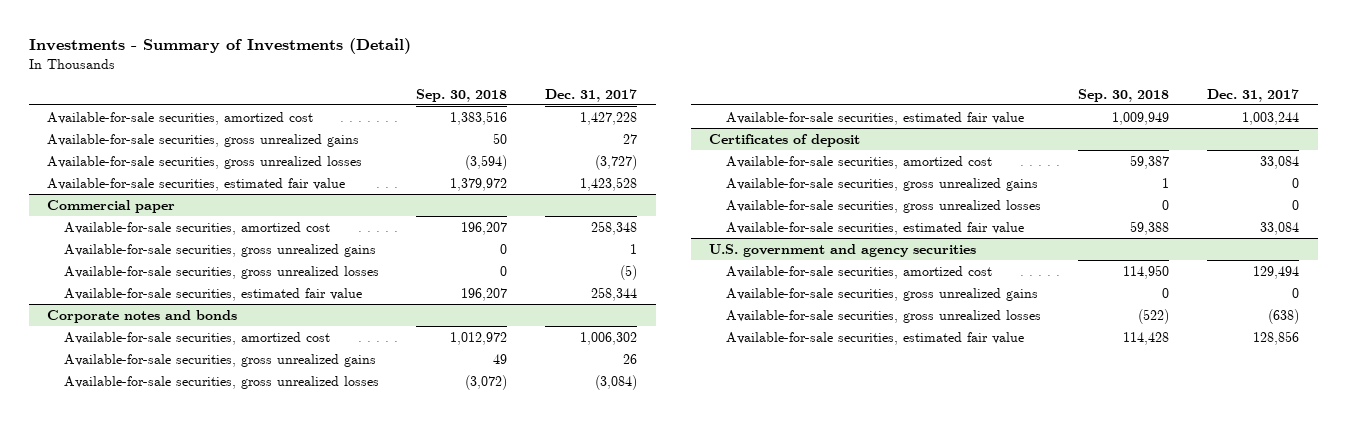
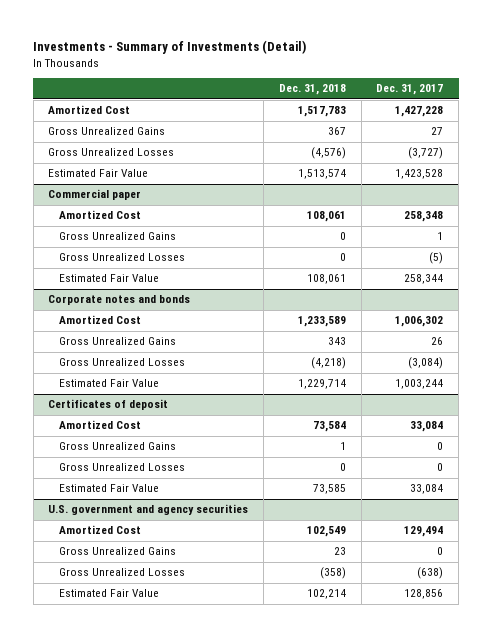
- | Sep. 30, 2018 | Dec. 31, 2017
+ | Dec. 31, 2018 | Dec. 31, 2017
- Available-for-sale securities, amortized cost | 1,383,516 | 1,427,228
- Available-for-sale securities, gross unrealized gains | 50 | 27
- Available-for-sale securities, gross unrealized losses | (3,594) | (3,727)
- Available-for-sale securities, estimated fair value | 1,379,972 | 1,423,528
+ Amortized Cost | 1,517,783 | 1,427,228
+ Gross Unrealized Gains | 367 | 27
+ Gross Unrealized Losses | (4,576) | (3,727)
+ Estimated Fair Value | 1,513,574 | 1,423,528
@ Commercial paper
- Available-for-sale securities, amortized cost | 196,207 | 258,348
- Available-for-sale securities, gross unrealized gains | 0 | 1
- Available-for-sale securities, gross unrealized losses | 0 | (5)
- Available-for-sale securities, estimated fair value | 196,207 | 258,344
+ Amortized Cost | 108,061 | 258,348
+ Gross Unrealized Gains | 0 | 1
+ Gross Unrealized Losses | 0 | (5)
+ Estimated Fair Value | 108,061 | 258,344
@ Corporate notes and bonds
- Available-for-sale securities, amortized cost | 1,012,972 | 1,006,302
- Available-for-sale securities, gross unrealized gains | 49 | 26
- Available-for-sale securities, gross unrealized losses | (3,072) | (3,084)
- Available-for-sale securities, estimated fair value | 1,009,949 | 1,003,244
+ Amortized Cost | 1,233,589 | 1,006,302
+ Gross Unrealized Gains | 343 | 26
+ Gross Unrealized Losses | (4,218) | (3,084)
+ Estimated Fair Value | 1,229,714 | 1,003,244
@ Certificates of deposit
- Available-for-sale securities, amortized cost | 59,387 | 33,084
- Available-for-sale securities, gross unrealized gains | 1 | 0
- Available-for-sale securities, gross unrealized losses | 0 | 0
- Available-for-sale securities, estimated fair value | 59,388 | 33,084
+ Amortized Cost | 73,584 | 33,084
+ Gross Unrealized Gains | 1 | 0
+ Gross Unrealized Losses | 0 | 0
+ Estimated Fair Value | 73,585 | 33,084
@ U.S. government and agency securities
- Available-for-sale securities, amortized cost | 114,950 | 129,494
- Available-for-sale securities, gross unrealized gains | 0 | 0
- Available-for-sale securities, gross unrealized losses | (522) | (638)
- Available-for-sale securities, estimated fair value | 114,428 | 128,856
+ Amortized Cost | 102,549 | 129,494
+ Gross Unrealized Gains | 23 | 0
+ Gross Unrealized Losses | (358) | (638)
+ Estimated Fair Value | 102,214 | 128,856

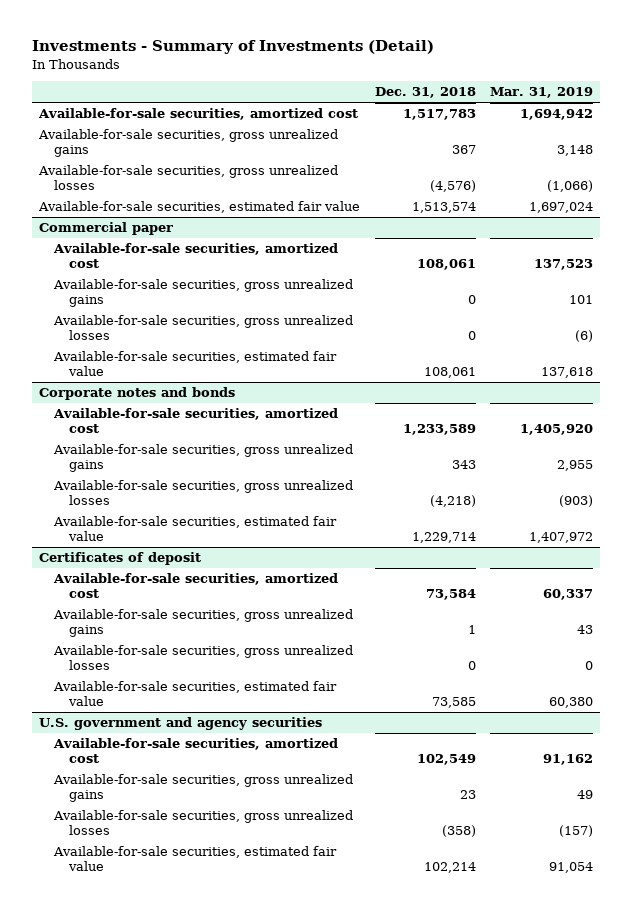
- | Dec. 31, 2018 | Dec. 31, 2017
+ | Dec. 31, 2018 | Mar. 31, 2019
- Amortized Cost | 1,517,783 | 1,427,228
- Gross Unrealized Gains | 367 | 27
- Gross Unrealized Losses | (4,576) | (3,727)
- Estimated Fair Value | 1,513,574 | 1,423,528
+ Available-for-sale securities, amortized cost | 1,517,783 | 1,694,942
+ Available-for-sale securities, gross unrealized gains | 367 | 3,148
+ Available-for-sale securities, gross unrealized losses | (4,576) | (1,066)
+ Available-for-sale securities, estimated fair value | 1,513,574 | 1,697,024
@ Commercial paper
- Amortized Cost | 108,061 | 258,348
- Gross Unrealized Gains | 0 | 1
- Gross Unrealized Losses | 0 | (5)
- Estimated Fair Value | 108,061 | 258,344
+ Available-for-sale securities, amortized cost | 108,061 | 137,523
+ Available-for-sale securities, gross unrealized gains | 0 | 101
+ Available-for-sale securities, gross unrealized losses | 0 | (6)
+ Available-for-sale securities, estimated fair value | 108,061 | 137,618
@ Corporate notes and bonds
- Amortized Cost | 1,233,589 | 1,006,302
- Gross Unrealized Gains | 343 | 26
- Gross Unrealized Losses | (4,218) | (3,084)
- Estimated Fair Value | 1,229,714 | 1,003,244
+ Available-for-sale securities, amortized cost | 1,233,589 | 1,405,920
+ Available-for-sale securities, gross unrealized gains | 343 | 2,955
+ Available-for-sale securities, gross unrealized losses | (4,218) | (903)
+ Available-for-sale securities, estimated fair value | 1,229,714 | 1,407,972
@ Certificates of deposit
- Amortized Cost | 73,584 | 33,084
- Gross Unrealized Gains | 1 | 0
- Gross Unrealized Losses | 0 | 0
- Estimated Fair Value | 73,585 | 33,084
+ Available-for-sale securities, amortized cost | 73,584 | 60,337
+ Available-for-sale securities, gross unrealized gains | 1 | 43
+ Available-for-sale securities, gross unrealized losses | 0 | 0
+ Available-for-sale securities, estimated fair value | 73,585 | 60,380
@ U.S. government and agency securities
- Amortized Cost | 102,549 | 129,494
- Gross Unrealized Gains | 23 | 0
- Gross Unrealized Losses | (358) | (638)
- Estimated Fair Value | 102,214 | 128,856
+ Available-for-sale securities, amortized cost | 102,549 | 91,162
+ Available-for-sale securities, gross unrealized gains | 23 | 49
+ Available-for-sale securities, gross unrealized losses | (358) | (157)
+ Available-for-sale securities, estimated fair value | 102,214 | 91,054

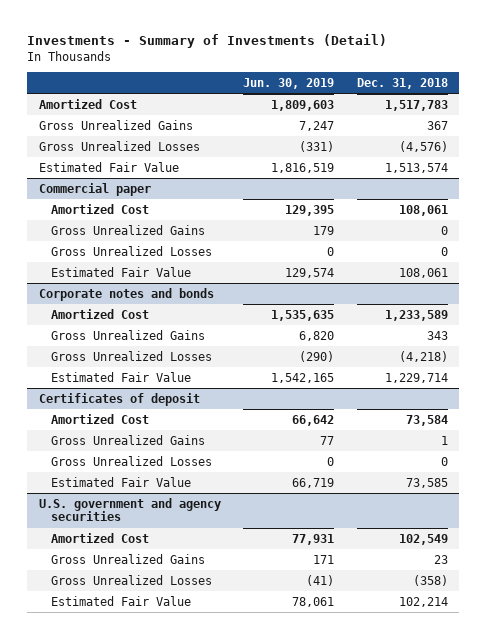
- | Dec. 31, 2018 | Mar. 31, 2019
+ | Jun. 30, 2019 | Dec. 31, 2018
- Available-for-sale securities, amortized cost | 1,517,783 | 1,694,942
- Available-for-sale securities, gross unrealized gains | 367 | 3,148
- Available-for-sale securities, gross unrealized losses | (4,576) | (1,066)
- Available-for-sale securities, estimated fair value | 1,513,574 | 1,697,024
+ Amortized Cost | 1,809,603 | 1,517,783
+ Gross Unrealized Gains | 7,247 | 367
+ Gross Unrealized Losses | (331) | (4,576)
+ Estimated Fair Value | 1,816,519 | 1,513,574
@ Commercial paper
- Available-for-sale securities, amortized cost | 108,061 | 137,523
- Available-for-sale securities, gross unrealized gains | 0 | 101
- Available-for-sale securities, gross unrealized losses | 0 | (6)
- Available-for-sale securities, estimated fair value | 108,061 | 137,618
+ Amortized Cost | 129,395 | 108,061
+ Gross Unrealized Gains | 179 | 0
+ Gross Unrealized Losses | 0 | 0
+ Estimated Fair Value | 129,574 | 108,061
@ Corporate notes and bonds
- Available-for-sale securities, amortized cost | 1,233,589 | 1,405,920
- Available-for-sale securities, gross unrealized gains | 343 | 2,955
- Available-for-sale securities, gross unrealized losses | (4,218) | (903)
- Available-for-sale securities, estimated fair value | 1,229,714 | 1,407,972
+ Amortized Cost | 1,535,635 | 1,233,589
+ Gross Unrealized Gains | 6,820 | 343
+ Gross Unrealized Losses | (290) | (4,218)
+ Estimated Fair Value | 1,542,165 | 1,229,714
@ Certificates of deposit
- Available-for-sale securities, amortized cost | 73,584 | 60,337
- Available-for-sale securities, gross unrealized gains | 1 | 43
- Available-for-sale securities, gross unrealized losses | 0 | 0
- Available-for-sale securities, estimated fair value | 73,585 | 60,380
+ Amortized Cost | 66,642 | 73,584
+ Gross Unrealized Gains | 77 | 1
+ Gross Unrealized Losses | 0 | 0
+ Estimated Fair Value | 66,719 | 73,585
@ U.S. government and agency securities
- Available-for-sale securities, amortized cost | 102,549 | 91,162
- Available-for-sale securities, gross unrealized gains | 23 | 49
- Available-for-sale securities, gross unrealized losses | (358) | (157)
- Available-for-sale securities, estimated fair value | 102,214 | 91,054
+ Amortized Cost | 77,931 | 102,549
+ Gross Unrealized Gains | 171 | 23
+ Gross Unrealized Losses | (41) | (358)
+ Estimated Fair Value | 78,061 | 102,214

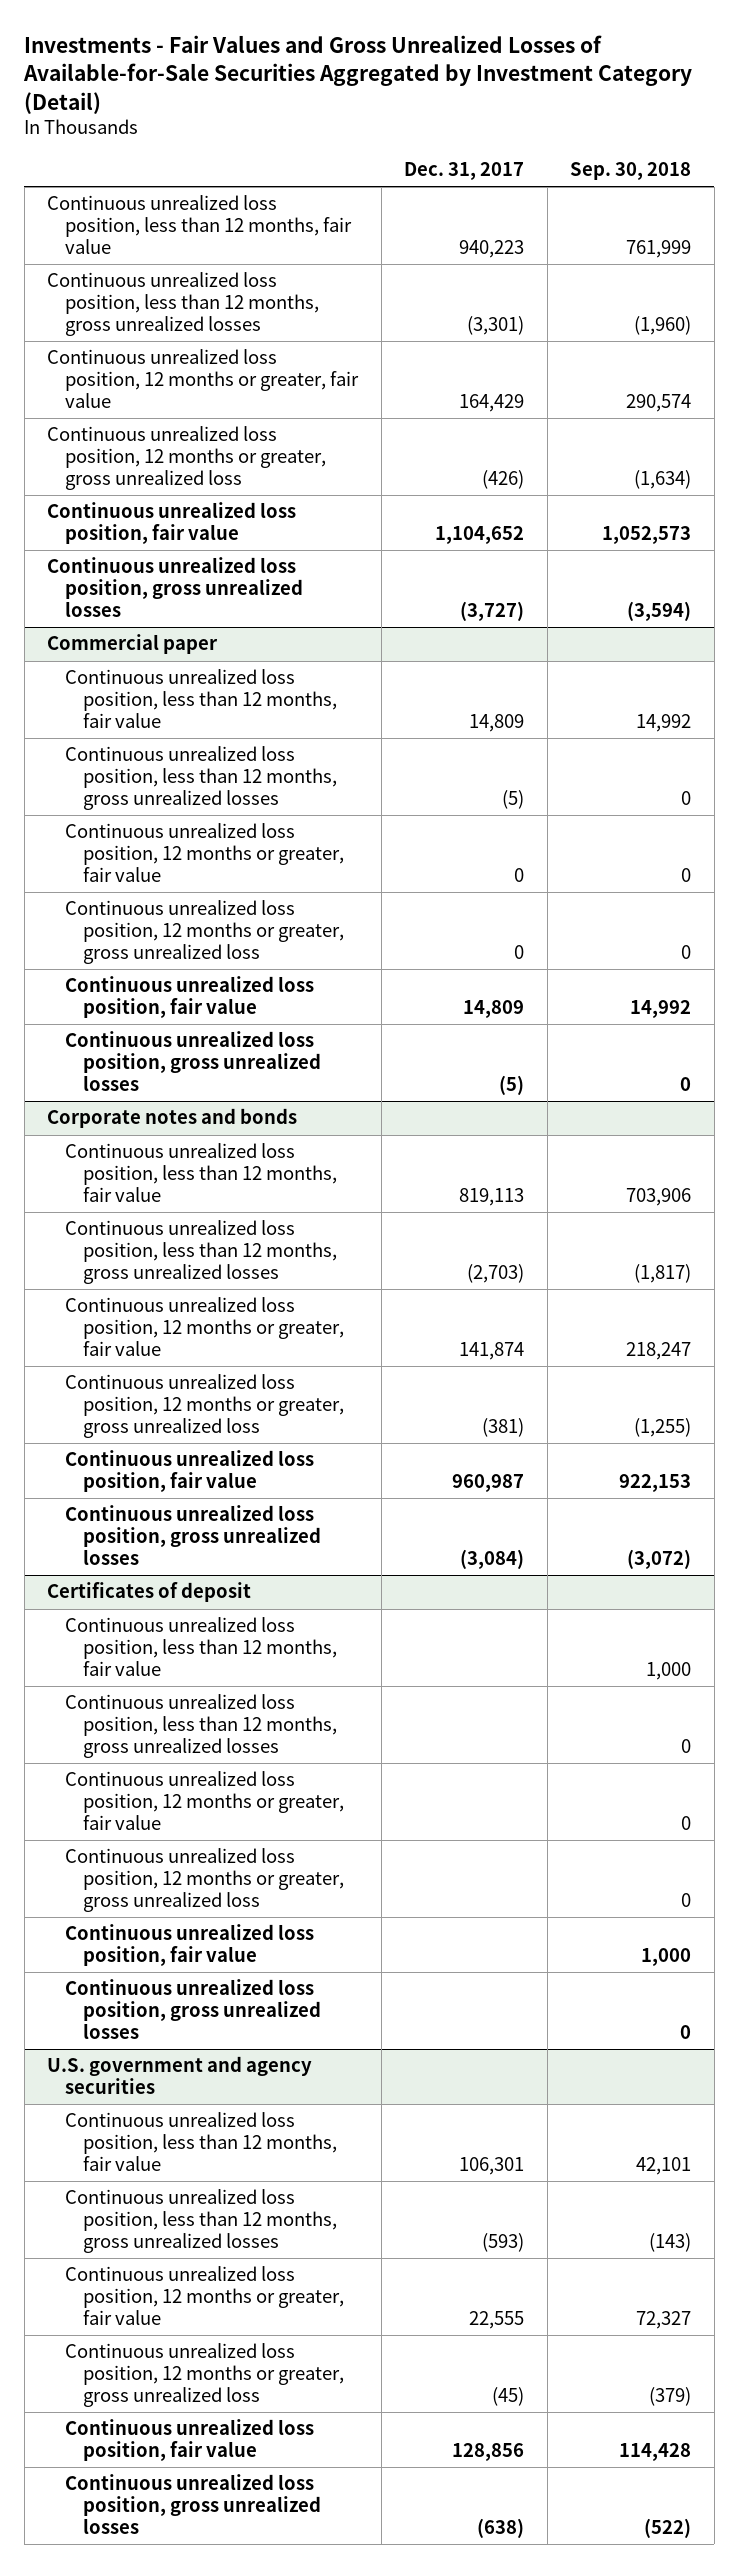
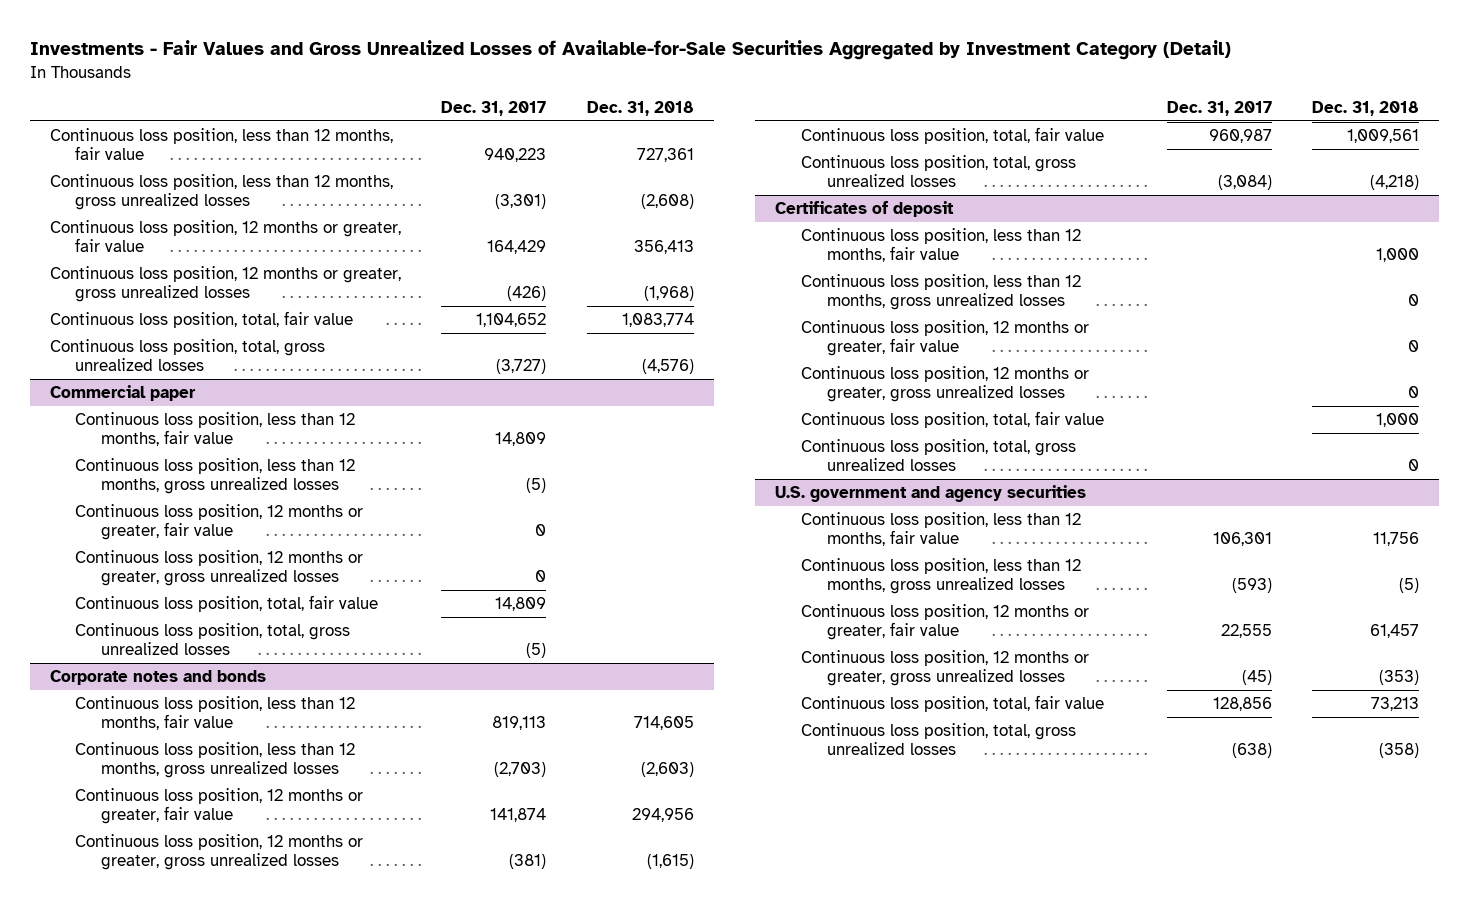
- | Dec. 31, 2017 | Sep. 30, 2018
+ | Dec. 31, 2017 | Dec. 31, 2018
- Continuous unrealized loss position, less than 12 months, fair value | 940,223 | 761,999
- Continuous unrealized loss position, less than 12 months, gross unrealized losses | (3,301) | (1,960)
- Continuous unrealized loss position, 12 months or greater, fair value | 164,429 | 290,574
- Continuous unrealized loss position, 12 months or greater, gross unrealized loss | (426) | (1,634)
- Continuous unrealized loss position, fair value | 1,104,652 | 1,052,573
- Continuous unrealized loss position, gross unrealized losses | (3,727) | (3,594)
+ Continuous loss position, less than 12 months, fair value | 940,223 | 727,361
+ Continuous loss position, less than 12 months, gross unrealized losses | (3,301) | (2,608)
+ Continuous loss position, 12 months or greater, fair value | 164,429 | 356,413
+ Continuous loss position, 12 months or greater, gross unrealized losses | (426) | (1,968)
+ Continuous loss position, total, fair value | 1,104,652 | 1,083,774
+ Continuous loss position, total, gross unrealized losses | (3,727) | (4,576)
@ Commercial paper
- Continuous unrealized loss position, less than 12 months, fair value | 14,809 | 14,992
- Continuous unrealized loss position, less than 12 months, gross unrealized losses | (5) | 0
- Continuous unrealized loss position, 12 months or greater, fair value | 0 | 0
- Continuous unrealized loss position, 12 months or greater, gross unrealized loss | 0 | 0
- Continuous unrealized loss position, fair value | 14,809 | 14,992
- Continuous unrealized loss position, gross unrealized losses | (5) | 0
+ Continuous loss position, less than 12 months, fair value | 14,809 |
+ Continuous loss position, less than 12 months, gross unrealized losses | (5) |
+ Continuous loss position, 12 months or greater, fair value | 0 |
+ Continuous loss position, 12 months or greater, gross unrealized losses | 0 |
+ Continuous loss position, total, fair value | 14,809 |
+ Continuous loss position, total, gross unrealized losses | (5) |
@ Corporate notes and bonds
- Continuous unrealized loss position, less than 12 months, fair value | 819,113 | 703,906
- Continuous unrealized loss position, less than 12 months, gross unrealized losses | (2,703) | (1,817)
- Continuous unrealized loss position, 12 months or greater, fair value | 141,874 | 218,247
- Continuous unrealized loss position, 12 months or greater, gross unrealized loss | (381) | (1,255)
- Continuous unrealized loss position, fair value | 960,987 | 922,153
- Continuous unrealized loss position, gross unrealized losses | (3,084) | (3,072)
+ Continuous loss position, less than 12 months, fair value | 819,113 | 714,605
+ Continuous loss position, less than 12 months, gross unrealized losses | (2,703) | (2,603)
+ Continuous loss position, 12 months or greater, fair value | 141,874 | 294,956
+ Continuous loss position, 12 months or greater, gross unrealized losses | (381) | (1,615)
+ Continuous loss position, total, fair value | 960,987 | 1,009,561
+ Continuous loss position, total, gross unrealized losses | (3,084) | (4,218)
@ Certificates of deposit
- Continuous unrealized loss position, less than 12 months, fair value | | 1,000
- Continuous unrealized loss position, less than 12 months, gross unrealized losses | | 0
- Continuous unrealized loss position, 12 months or greater, fair value | | 0
- Continuous unrealized loss position, 12 months or greater, gross unrealized loss | | 0
- Continuous unrealized loss position, fair value | | 1,000
- Continuous unrealized loss position, gross unrealized losses | | 0
+ Continuous loss position, less than 12 months, fair value | | 1,000
+ Continuous loss position, less than 12 months, gross unrealized losses | | 0
+ Continuous loss position, 12 months or greater, fair value | | 0
+ Continuous loss position, 12 months or greater, gross unrealized losses | | 0
+ Continuous loss position, total, fair value | | 1,000
+ Continuous loss position, total, gross unrealized losses | | 0
@ U.S. government and agency securities
- Continuous unrealized loss position, less than 12 months, fair value | 106,301 | 42,101
- Continuous unrealized loss position, less than 12 months, gross unrealized losses | (593) | (143)
- Continuous unrealized loss position, 12 months or greater, fair value | 22,555 | 72,327
- Continuous unrealized loss position, 12 months or greater, gross unrealized loss | (45) | (379)
- Continuous unrealized loss position, fair value | 128,856 | 114,428
- Continuous unrealized loss position, gross unrealized losses | (638) | (522)
+ Continuous loss position, less than 12 months, fair value | 106,301 | 11,756
+ Continuous loss position, less than 12 months, gross unrealized losses | (593) | (5)
+ Continuous loss position, 12 months or greater, fair value | 22,555 | 61,457
+ Continuous loss position, 12 months or greater, gross unrealized losses | (45) | (353)
+ Continuous loss position, total, fair value | 128,856 | 73,213
+ Continuous loss position, total, gross unrealized losses | (638) | (358)

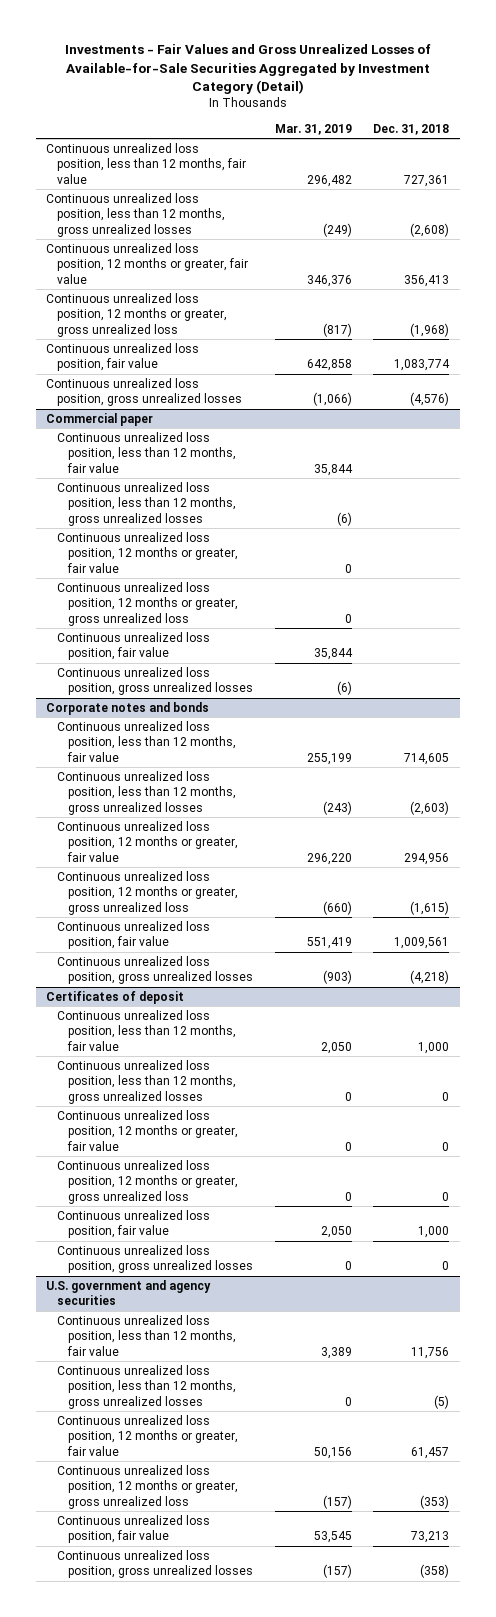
- | Dec. 31, 2017 | Dec. 31, 2018
+ | Mar. 31, 2019 | Dec. 31, 2018
- Continuous loss position, less than 12 months, fair value | 940,223 | 727,361
- Continuous loss position, less than 12 months, gross unrealized losses | (3,301) | (2,608)
- Continuous loss position, 12 months or greater, fair value | 164,429 | 356,413
- Continuous loss position, 12 months or greater, gross unrealized losses | (426) | (1,968)
- Continuous loss position, total, fair value | 1,104,652 | 1,083,774
- Continuous loss position, total, gross unrealized losses | (3,727) | (4,576)
+ Continuous unrealized loss position, less than 12 months, fair value | 296,482 | 727,361
+ Continuous unrealized loss position, less than 12 months, gross unrealized losses | (249) | (2,608)
+ Continuous unrealized loss position, 12 months or greater, fair value | 346,376 | 356,413
+ Continuous unrealized loss position, 12 months or greater, gross unrealized loss | (817) | (1,968)
+ Continuous unrealized loss position, fair value | 642,858 | 1,083,774
+ Continuous unrealized loss position, gross unrealized losses | (1,066) | (4,576)
@ Commercial paper
- Continuous loss position, less than 12 months, fair value | 14,809 |
- Continuous loss position, less than 12 months, gross unrealized losses | (5) |
- Continuous loss position, 12 months or greater, fair value | 0 |
- Continuous loss position, 12 months or greater, gross unrealized losses | 0 |
- Continuous loss position, total, fair value | 14,809 |
- Continuous loss position, total, gross unrealized losses | (5) |
+ Continuous unrealized loss position, less than 12 months, fair value | 35,844 |
+ Continuous unrealized loss position, less than 12 months, gross unrealized losses | (6) |
+ Continuous unrealized loss position, 12 months or greater, fair value | 0 |
+ Continuous unrealized loss position, 12 months or greater, gross unrealized loss | 0 |
+ Continuous unrealized loss position, fair value | 35,844 |
+ Continuous unrealized loss position, gross unrealized losses | (6) |
@ Corporate notes and bonds
- Continuous loss position, less than 12 months, fair value | 819,113 | 714,605
- Continuous loss position, less than 12 months, gross unrealized losses | (2,703) | (2,603)
- Continuous loss position, 12 months or greater, fair value | 141,874 | 294,956
- Continuous loss position, 12 months or greater, gross unrealized losses | (381) | (1,615)
- Continuous loss position, total, fair value | 960,987 | 1,009,561
- Continuous loss position, total, gross unrealized losses | (3,084) | (4,218)
+ Continuous unrealized loss position, less than 12 months, fair value | 255,199 | 714,605
+ Continuous unrealized loss position, less than 12 months, gross unrealized losses | (243) | (2,603)
+ Continuous unrealized loss position, 12 months or greater, fair value | 296,220 | 294,956
+ Continuous unrealized loss position, 12 months or greater, gross unrealized loss | (660) | (1,615)
+ Continuous unrealized loss position, fair value | 551,419 | 1,009,561
+ Continuous unrealized loss position, gross unrealized losses | (903) | (4,218)
@ Certificates of deposit
- Continuous loss position, less than 12 months, fair value | | 1,000
- Continuous loss position, less than 12 months, gross unrealized losses | | 0
- Continuous loss position, 12 months or greater, fair value | | 0
- Continuous loss position, 12 months or greater, gross unrealized losses | | 0
- Continuous loss position, total, fair value | | 1,000
- Continuous loss position, total, gross unrealized losses | | 0
+ Continuous unrealized loss position, less than 12 months, fair value | 2,050 | 1,000
+ Continuous unrealized loss position, less than 12 months, gross unrealized losses | 0 | 0
+ Continuous unrealized loss position, 12 months or greater, fair value | 0 | 0
+ Continuous unrealized loss position, 12 months or greater, gross unrealized loss | 0 | 0
+ Continuous unrealized loss position, fair value | 2,050 | 1,000
+ Continuous unrealized loss position, gross unrealized losses | 0 | 0
@ U.S. government and agency securities
- Continuous loss position, less than 12 months, fair value | 106,301 | 11,756
- Continuous loss position, less than 12 months, gross unrealized losses | (593) | (5)
- Continuous loss position, 12 months or greater, fair value | 22,555 | 61,457
- Continuous loss position, 12 months or greater, gross unrealized losses | (45) | (353)
- Continuous loss position, total, fair value | 128,856 | 73,213
- Continuous loss position, total, gross unrealized losses | (638) | (358)
+ Continuous unrealized loss position, less than 12 months, fair value | 3,389 | 11,756
+ Continuous unrealized loss position, less than 12 months, gross unrealized losses | 0 | (5)
+ Continuous unrealized loss position, 12 months or greater, fair value | 50,156 | 61,457
+ Continuous unrealized loss position, 12 months or greater, gross unrealized loss | (157) | (353)
+ Continuous unrealized loss position, fair value | 53,545 | 73,213
+ Continuous unrealized loss position, gross unrealized losses | (157) | (358)

